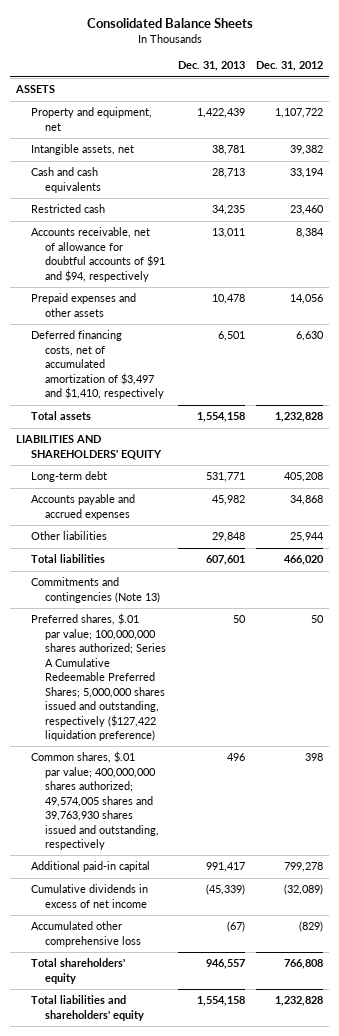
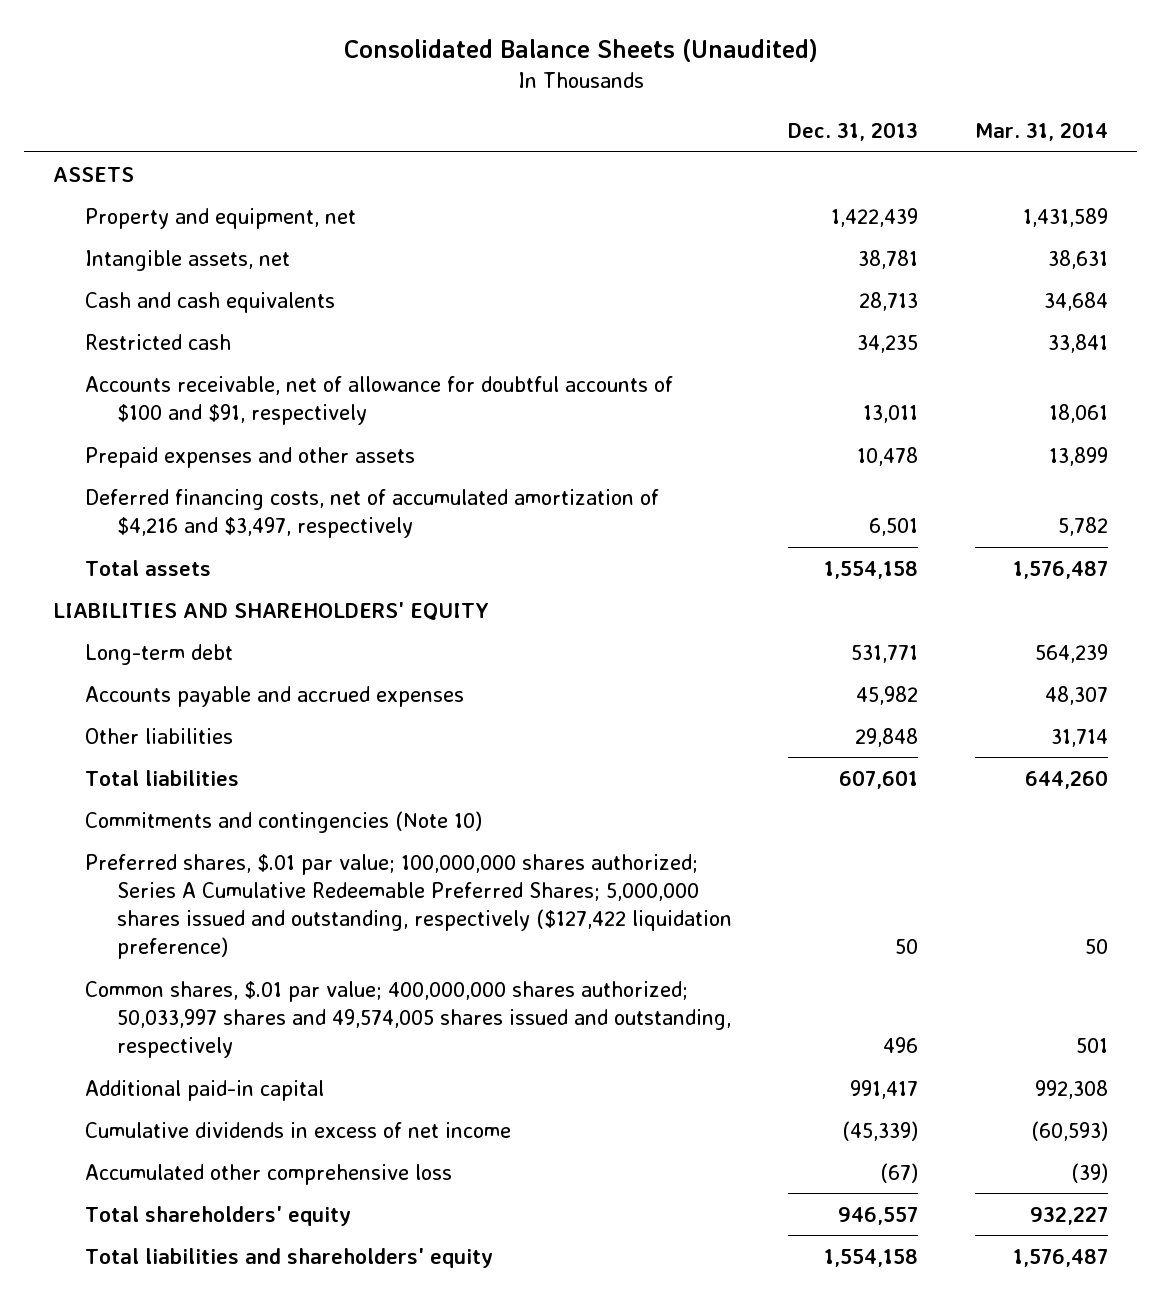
- Consolidated Balance Sheets
+ Consolidated Balance Sheets (Unaudited)
- | Dec. 31, 2013 | Dec. 31, 2012
+ | Dec. 31, 2013 | Mar. 31, 2014
- Accounts receivable, net of allowance for doubtful accounts of $91 and $94, respectively | 13,011 | 8,384
+ Accounts receivable, net of allowance for doubtful accounts of $100 and $91, respectively | 13,011 | 18,061
- Deferred financing costs, net of accumulated amortization of $3,497 and $1,410, respectively | 6,501 | 6,630
+ Deferred financing costs, net of accumulated amortization of $4,216 and $3,497, respectively | 6,501 | 5,782
- Commitments and contingencies (Note 13)
+ Commitments and contingencies (Note 10)
- Common shares, $.01 par value; 400,000,000 shares authorized; 49,574,005 shares and 39,763,930 shares issued and outstanding, respectively | 496 | 398
+ Common shares, $.01 par value; 400,000,000 shares authorized; 50,033,997 shares and 49,574,005 shares issued and outstanding, respectively | 496 | 501

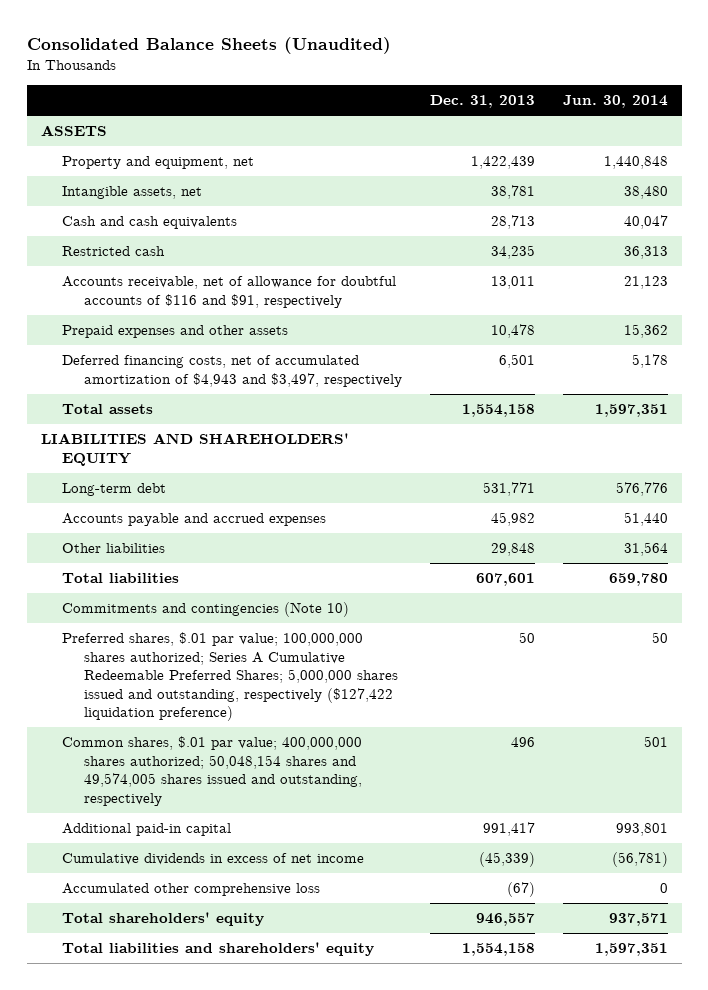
- | Dec. 31, 2013 | Mar. 31, 2014
+ | Dec. 31, 2013 | Jun. 30, 2014
- Accounts receivable, net of allowance for doubtful accounts of $100 and $91, respectively | 13,011 | 18,061
+ Accounts receivable, net of allowance for doubtful accounts of $116 and $91, respectively | 13,011 | 21,123
- Deferred financing costs, net of accumulated amortization of $4,216 and $3,497, respectively | 6,501 | 5,782
+ Deferred financing costs, net of accumulated amortization of $4,943 and $3,497, respectively | 6,501 | 5,178
- Common shares, $.01 par value; 400,000,000 shares authorized; 50,033,997 shares and 49,574,005 shares issued and outstanding, respectively | 496 | 501
+ Common shares, $.01 par value; 400,000,000 shares authorized; 50,048,154 shares and 49,574,005 shares issued and outstanding, respectively | 496 | 501

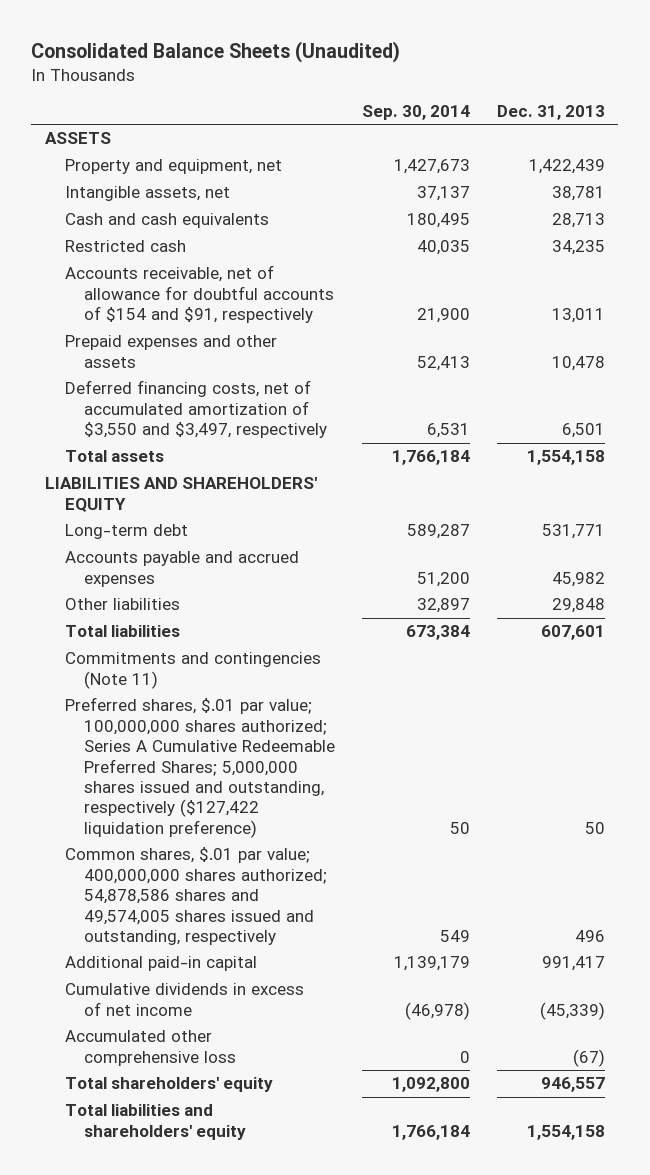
- | Dec. 31, 2013 | Jun. 30, 2014
+ | Sep. 30, 2014 | Dec. 31, 2013
- Accounts receivable, net of allowance for doubtful accounts of $116 and $91, respectively | 13,011 | 21,123
+ Accounts receivable, net of allowance for doubtful accounts of $154 and $91, respectively | 21,900 | 13,011
- Deferred financing costs, net of accumulated amortization of $4,943 and $3,497, respectively | 6,501 | 5,178
+ Deferred financing costs, net of accumulated amortization of $3,550 and $3,497, respectively | 6,531 | 6,501
- Commitments and contingencies (Note 10)
+ Commitments and contingencies (Note 11)
- Common shares, $.01 par value; 400,000,000 shares authorized; 50,048,154 shares and 49,574,005 shares issued and outstanding, respectively | 496 | 501
+ Common shares, $.01 par value; 400,000,000 shares authorized; 54,878,586 shares and 49,574,005 shares issued and outstanding, respectively | 549 | 496

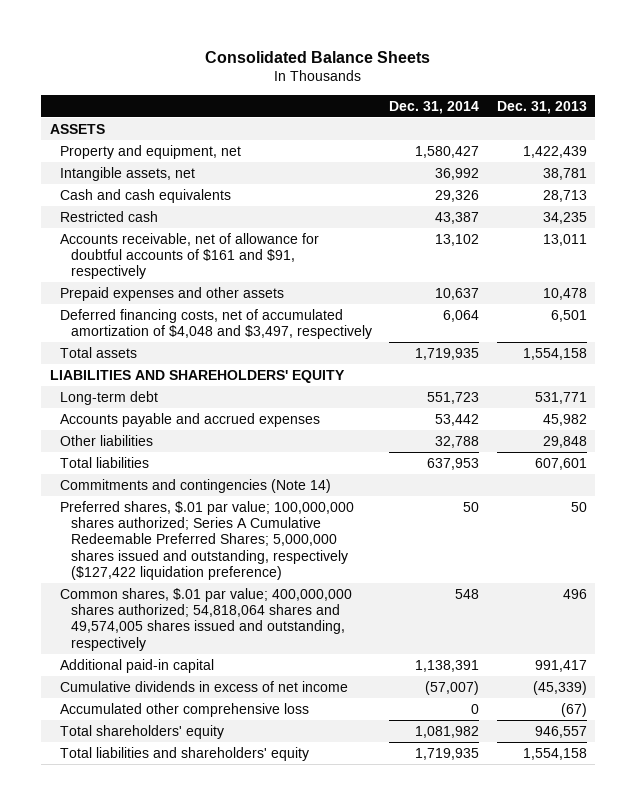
- Consolidated Balance Sheets (Unaudited)
+ Consolidated Balance Sheets
- | Sep. 30, 2014 | Dec. 31, 2013
+ | Dec. 31, 2014 | Dec. 31, 2013
- Accounts receivable, net of allowance for doubtful accounts of $154 and $91, respectively | 21,900 | 13,011
+ Accounts receivable, net of allowance for doubtful accounts of $161 and $91, respectively | 13,102 | 13,011
- Deferred financing costs, net of accumulated amortization of $3,550 and $3,497, respectively | 6,531 | 6,501
+ Deferred financing costs, net of accumulated amortization of $4,048 and $3,497, respectively | 6,064 | 6,501
- Commitments and contingencies (Note 11)
+ Commitments and contingencies (Note 14)
- Common shares, $.01 par value; 400,000,000 shares authorized; 54,878,586 shares and 49,574,005 shares issued and outstanding, respectively | 549 | 496
+ Common shares, $.01 par value; 400,000,000 shares authorized; 54,818,064 shares and 49,574,005 shares issued and outstanding, respectively | 548 | 496

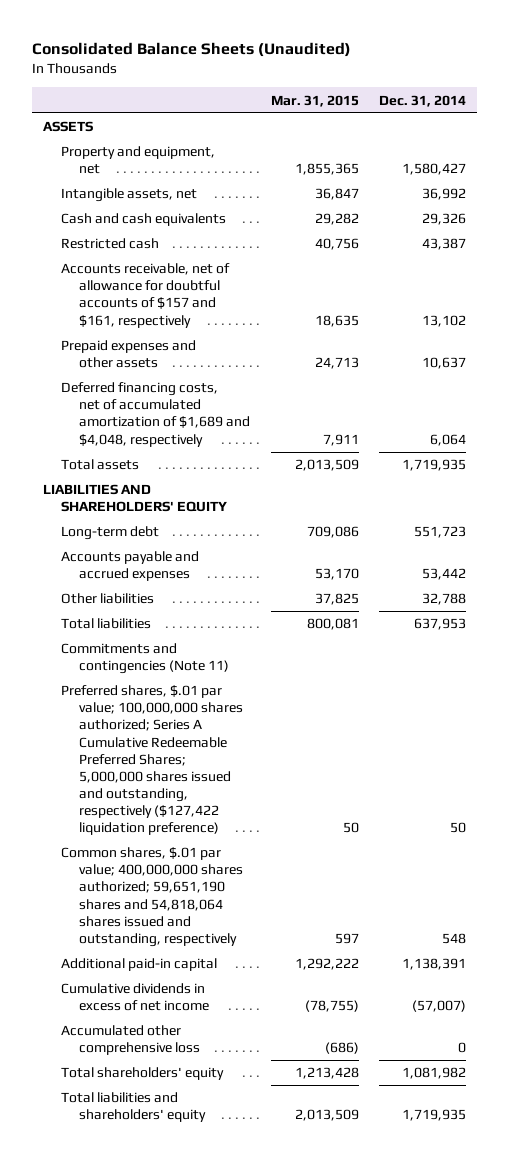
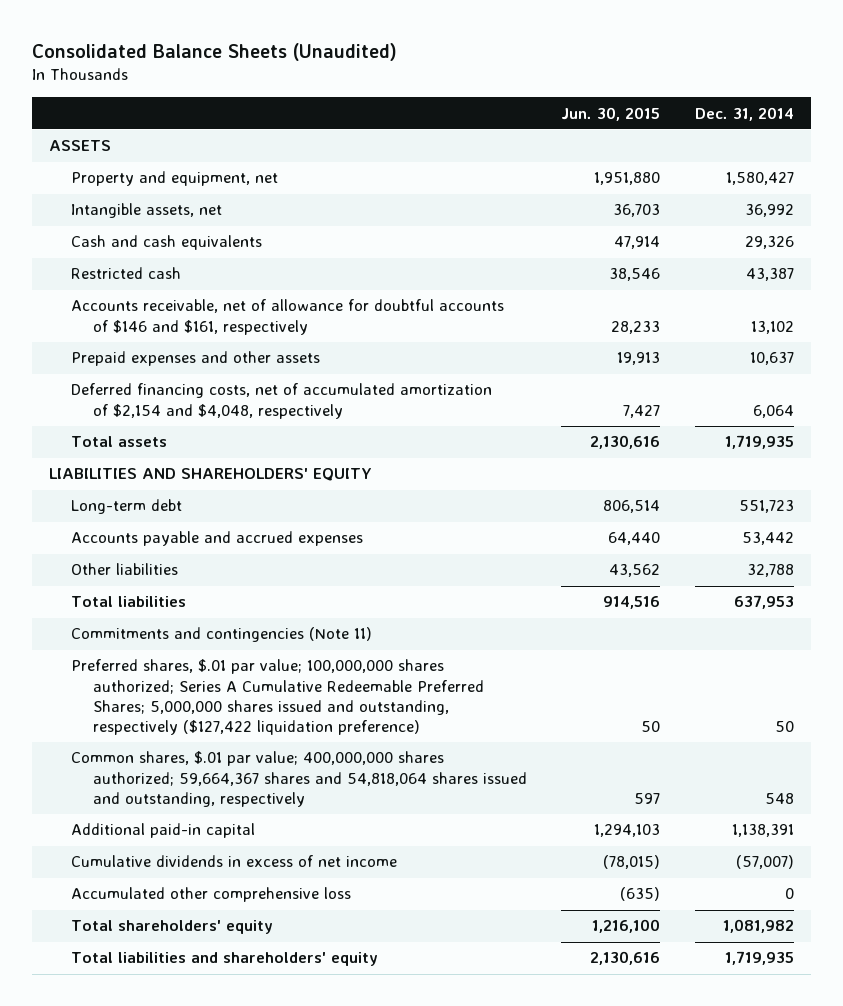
- | Mar. 31, 2015 | Dec. 31, 2014
+ | Jun. 30, 2015 | Dec. 31, 2014
- Accounts receivable, net of allowance for doubtful accounts of $157 and $161, respectively | 18,635 | 13,102
+ Accounts receivable, net of allowance for doubtful accounts of $146 and $161, respectively | 28,233 | 13,102
- Deferred financing costs, net of accumulated amortization of $1,689 and $4,048, respectively | 7,911 | 6,064
+ Deferred financing costs, net of accumulated amortization of $2,154 and $4,048, respectively | 7,427 | 6,064
- Common shares, $.01 par value; 400,000,000 shares authorized; 59,651,190 shares and 54,818,064 shares issued and outstanding, respectively | 597 | 548
+ Common shares, $.01 par value; 400,000,000 shares authorized; 59,664,367 shares and 54,818,064 shares issued and outstanding, respectively | 597 | 548

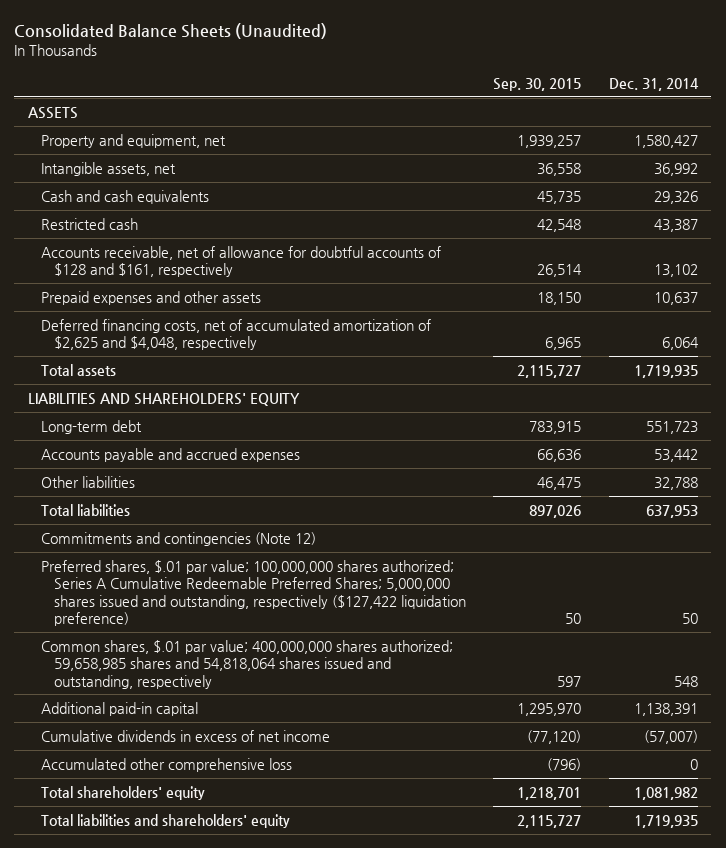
- | Jun. 30, 2015 | Dec. 31, 2014
+ | Sep. 30, 2015 | Dec. 31, 2014
- Accounts receivable, net of allowance for doubtful accounts of $146 and $161, respectively | 28,233 | 13,102
+ Accounts receivable, net of allowance for doubtful accounts of $128 and $161, respectively | 26,514 | 13,102
- Deferred financing costs, net of accumulated amortization of $2,154 and $4,048, respectively | 7,427 | 6,064
+ Deferred financing costs, net of accumulated amortization of $2,625 and $4,048, respectively | 6,965 | 6,064
- Commitments and contingencies (Note 11)
+ Commitments and contingencies (Note 12)
- Common shares, $.01 par value; 400,000,000 shares authorized; 59,664,367 shares and 54,818,064 shares issued and outstanding, respectively | 597 | 548
+ Common shares, $.01 par value; 400,000,000 shares authorized; 59,658,985 shares and 54,818,064 shares issued and outstanding, respectively | 597 | 548

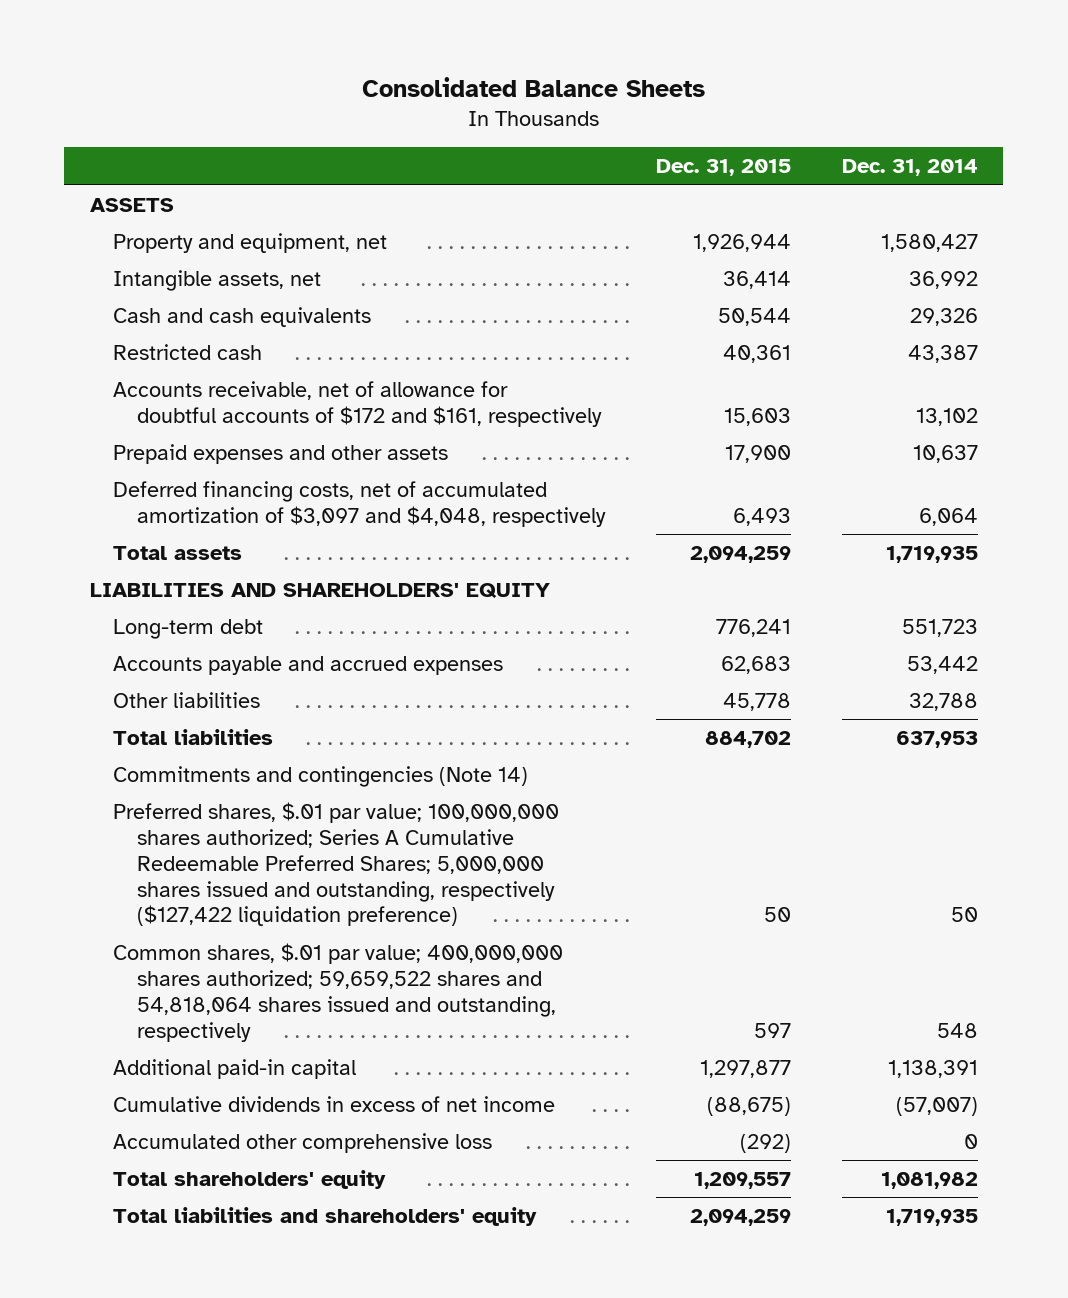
- Consolidated Balance Sheets (Unaudited)
+ Consolidated Balance Sheets
- | Sep. 30, 2015 | Dec. 31, 2014
+ | Dec. 31, 2015 | Dec. 31, 2014
- Accounts receivable, net of allowance for doubtful accounts of $128 and $161, respectively | 26,514 | 13,102
+ Accounts receivable, net of allowance for doubtful accounts of $172 and $161, respectively | 15,603 | 13,102
- Deferred financing costs, net of accumulated amortization of $2,625 and $4,048, respectively | 6,965 | 6,064
+ Deferred financing costs, net of accumulated amortization of $3,097 and $4,048, respectively | 6,493 | 6,064
- Commitments and contingencies (Note 12)
+ Commitments and contingencies (Note 14)
- Common shares, $.01 par value; 400,000,000 shares authorized; 59,658,985 shares and 54,818,064 shares issued and outstanding, respectively | 597 | 548
+ Common shares, $.01 par value; 400,000,000 shares authorized; 59,659,522 shares and 54,818,064 shares issued and outstanding, respectively | 597 | 548

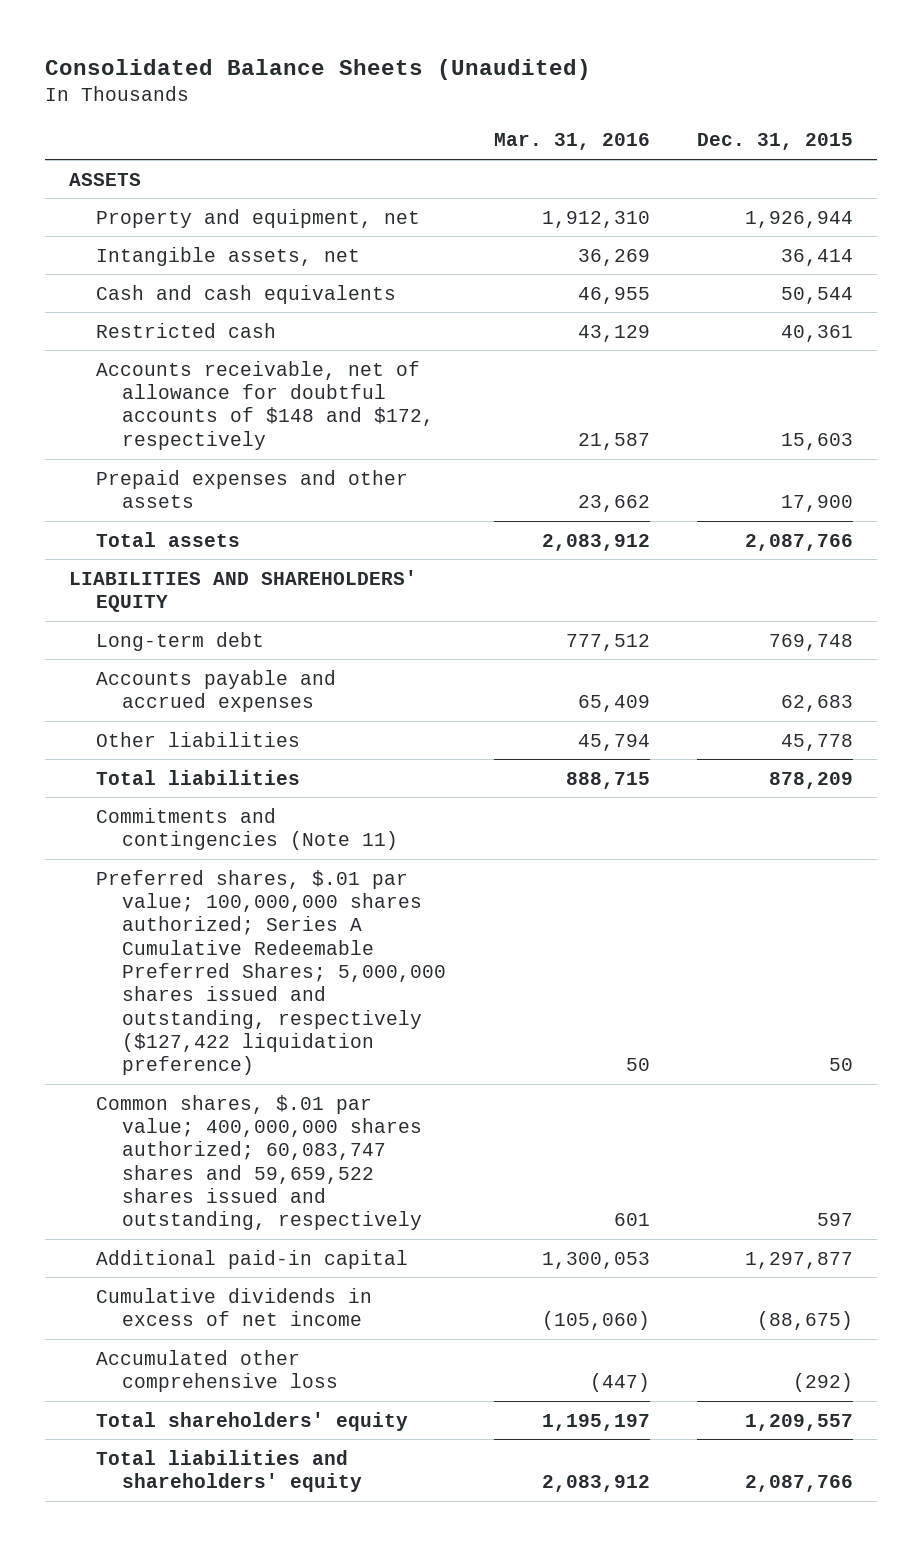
- Consolidated Balance Sheets
+ Consolidated Balance Sheets (Unaudited)
- | Dec. 31, 2015 | Dec. 31, 2014
+ | Mar. 31, 2016 | Dec. 31, 2015
- Accounts receivable, net of allowance for doubtful accounts of $172 and $161, respectively | 15,603 | 13,102
+ Accounts receivable, net of allowance for doubtful accounts of $148 and $172, respectively | 21,587 | 15,603
- Deferred financing costs, net of accumulated amortization of $3,097 and $4,048, respectively | 6,493 | 6,064
- Total assets | 2,094,259 | 1,719,935
+ Total assets | 2,083,912 | 2,087,766
- Long-term debt | 776,241 | 551,723
+ Long-term debt | 777,512 | 769,748
- Total liabilities | 884,702 | 637,953
- Commitments and contingencies (Note 14)
+ Total liabilities | 888,715 | 878,209
+ Commitments and contingencies (Note 11)
- Common shares, $.01 par value; 400,000,000 shares authorized; 59,659,522 shares and 54,818,064 shares issued and outstanding, respectively | 597 | 548
+ Common shares, $.01 par value; 400,000,000 shares authorized; 60,083,747 shares and 59,659,522 shares issued and outstanding, respectively | 601 | 597
- Total liabilities and shareholders' equity | 2,094,259 | 1,719,935
+ Total liabilities and shareholders' equity | 2,083,912 | 2,087,766

